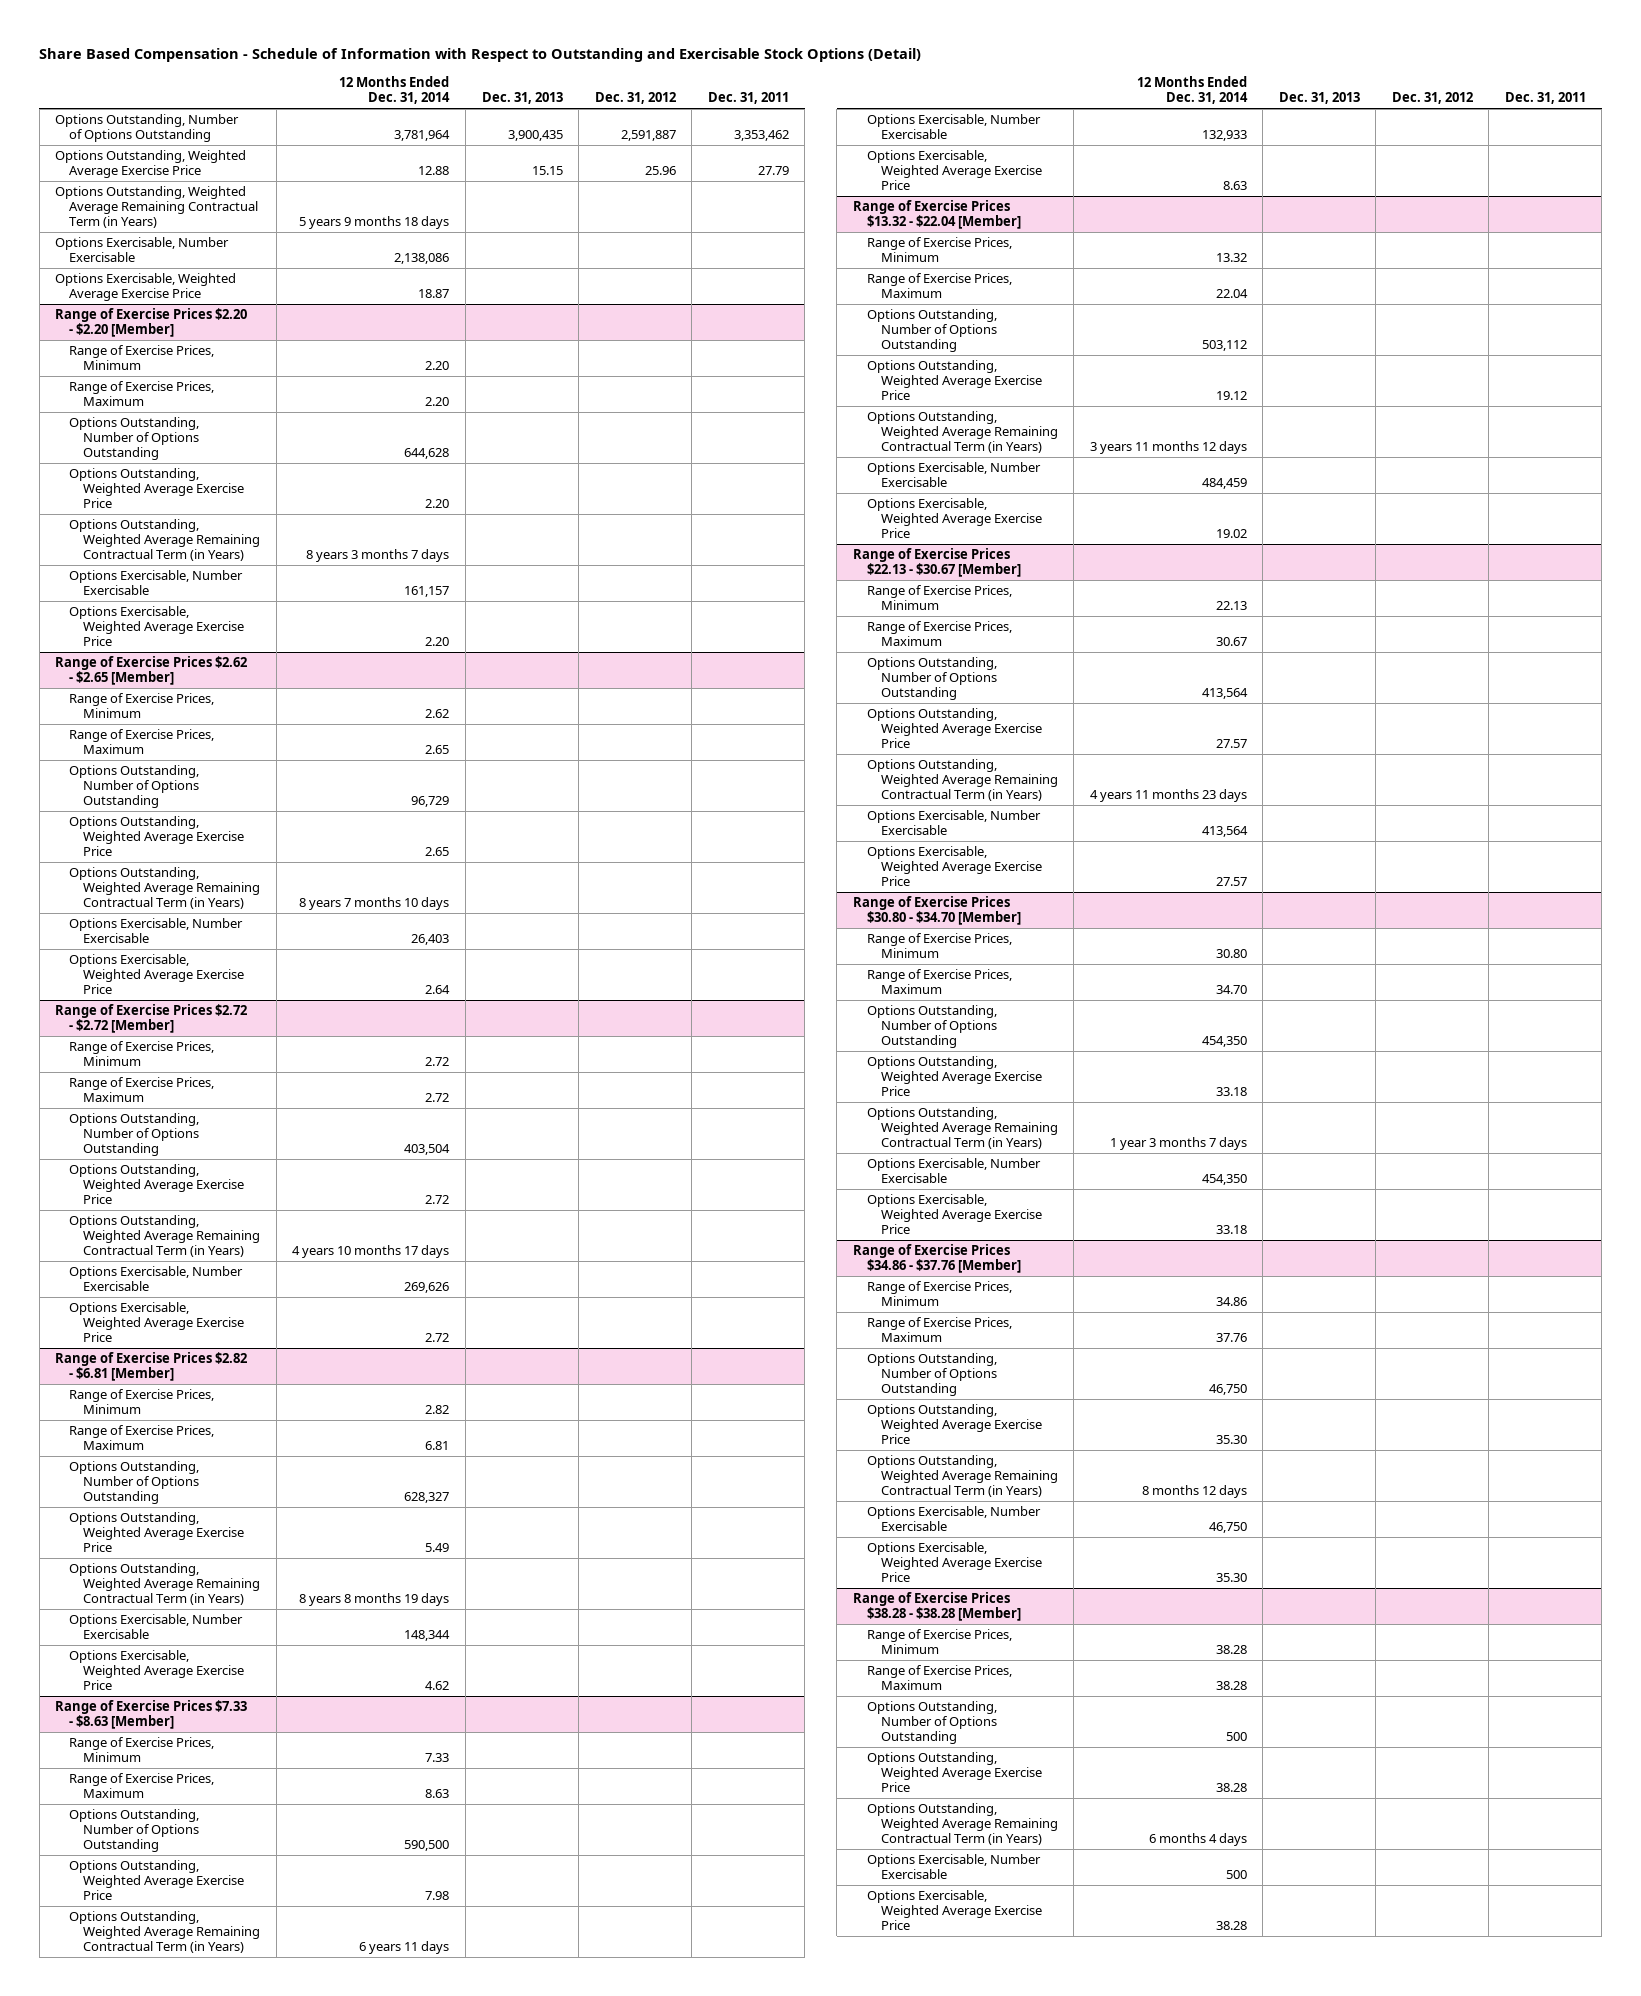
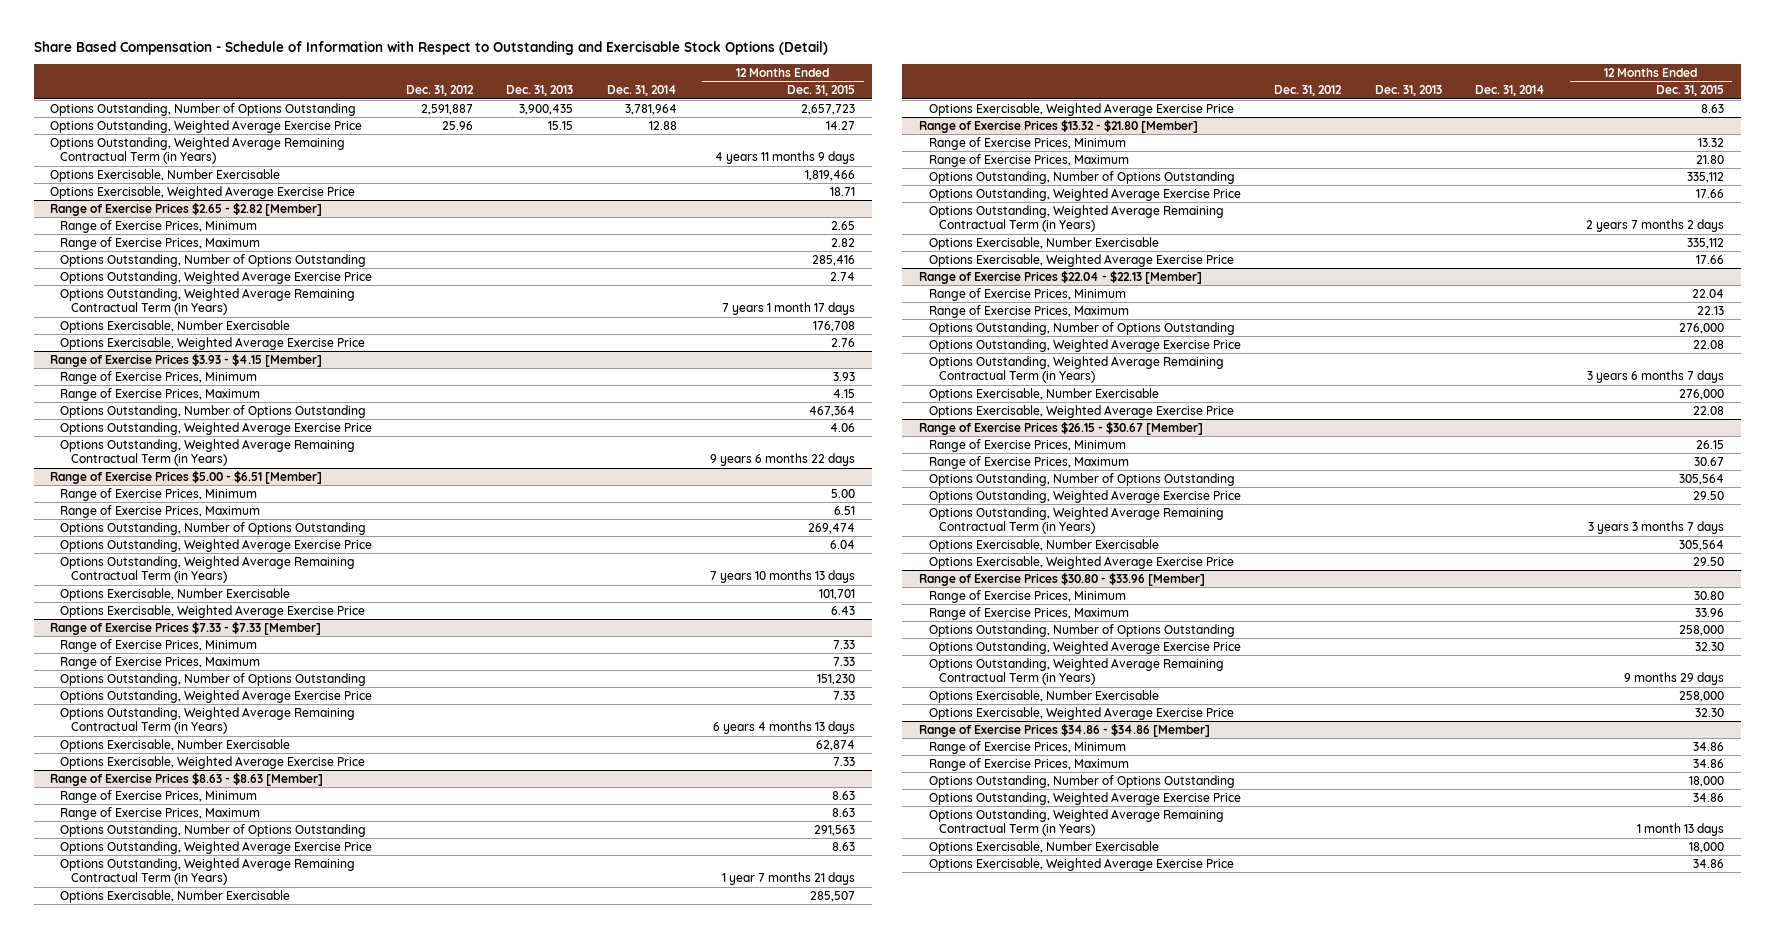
- | 12 Months Ended Dec. 31, 2014 | Dec. 31, 2013 | Dec. 31, 2012 | Dec. 31, 2011
+ | Dec. 31, 2012 | Dec. 31, 2013 | Dec. 31, 2014 | 12 Months Ended Dec. 31, 2015
- Range of Exercise Prices $2.20 - $2.20 [Member]
+ Range of Exercise Prices $2.65 - $2.82 [Member]
- Range of Exercise Prices $2.62 - $2.65 [Member]
+ Range of Exercise Prices $3.93 - $4.15 [Member]
- Options Exercisable, Number Exercisable | 26,403 | | |
- Options Exercisable, Weighted Average Exercise Price | 2.64 | | |
- Range of Exercise Prices $2.72 - $2.72 [Member]
+ Range of Exercise Prices $5.00 - $6.51 [Member]
- Range of Exercise Prices $2.82 - $6.81 [Member]
+ Range of Exercise Prices $7.33 - $7.33 [Member]
- Range of Exercise Prices $7.33 - $8.63 [Member]
+ Range of Exercise Prices $8.63 - $8.63 [Member]
- Range of Exercise Prices $13.32 - $22.04 [Member]
+ Range of Exercise Prices $13.32 - $21.80 [Member]
- Range of Exercise Prices $22.13 - $30.67 [Member]
+ Range of Exercise Prices $22.04 - $22.13 [Member]
- Range of Exercise Prices $30.80 - $34.70 [Member]
+ Range of Exercise Prices $26.15 - $30.67 [Member]
- Range of Exercise Prices $34.86 - $37.76 [Member]
+ Range of Exercise Prices $30.80 - $33.96 [Member]
- Range of Exercise Prices $38.28 - $38.28 [Member]
+ Range of Exercise Prices $34.86 - $34.86 [Member]

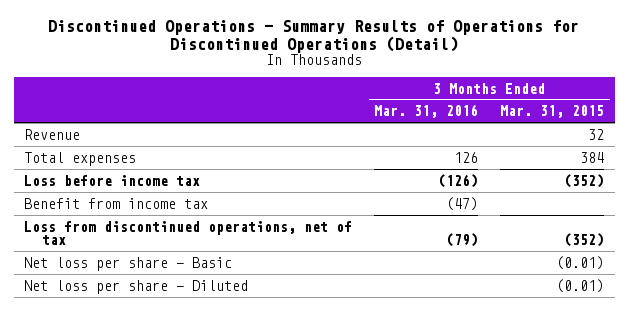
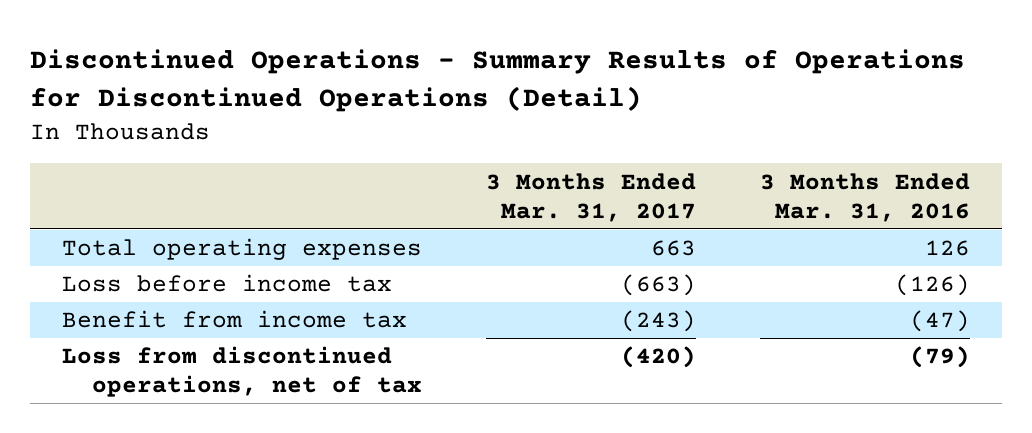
- | 3 Months Ended Mar. 31, 2016 | 3 Months Ended Mar. 31, 2015
+ | 3 Months Ended Mar. 31, 2017 | 3 Months Ended Mar. 31, 2016
- Revenue | | 32
- Total expenses | 126 | 384
+ Total operating expenses | 663 | 126
- Net loss per share - Basic | | (0.01)
- Net loss per share - Diluted | | (0.01)

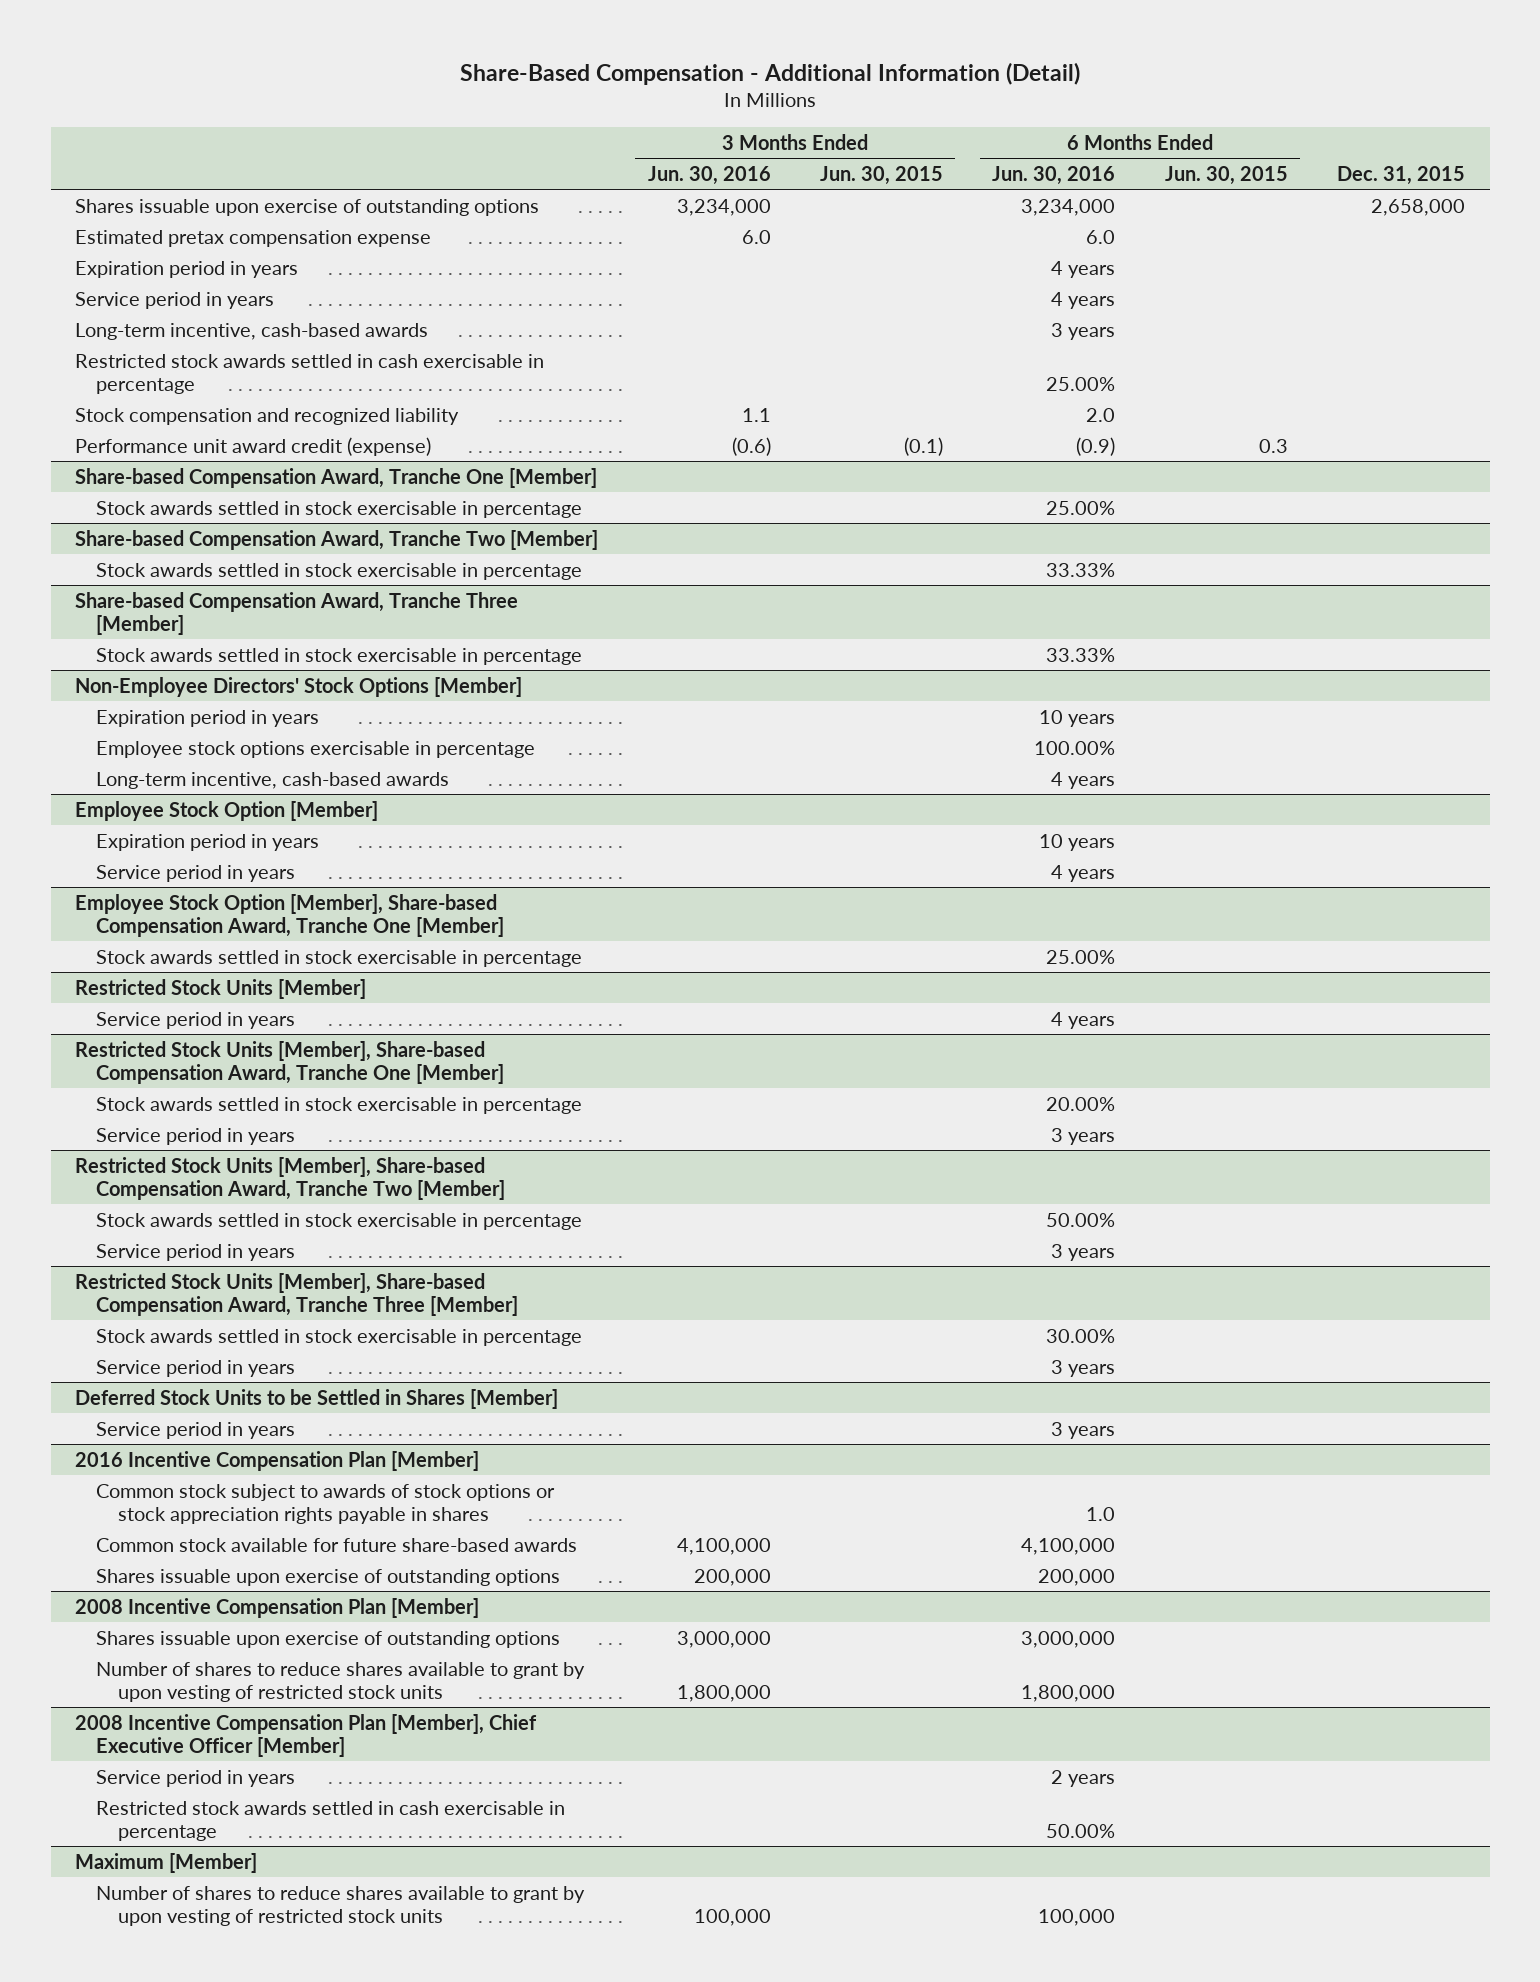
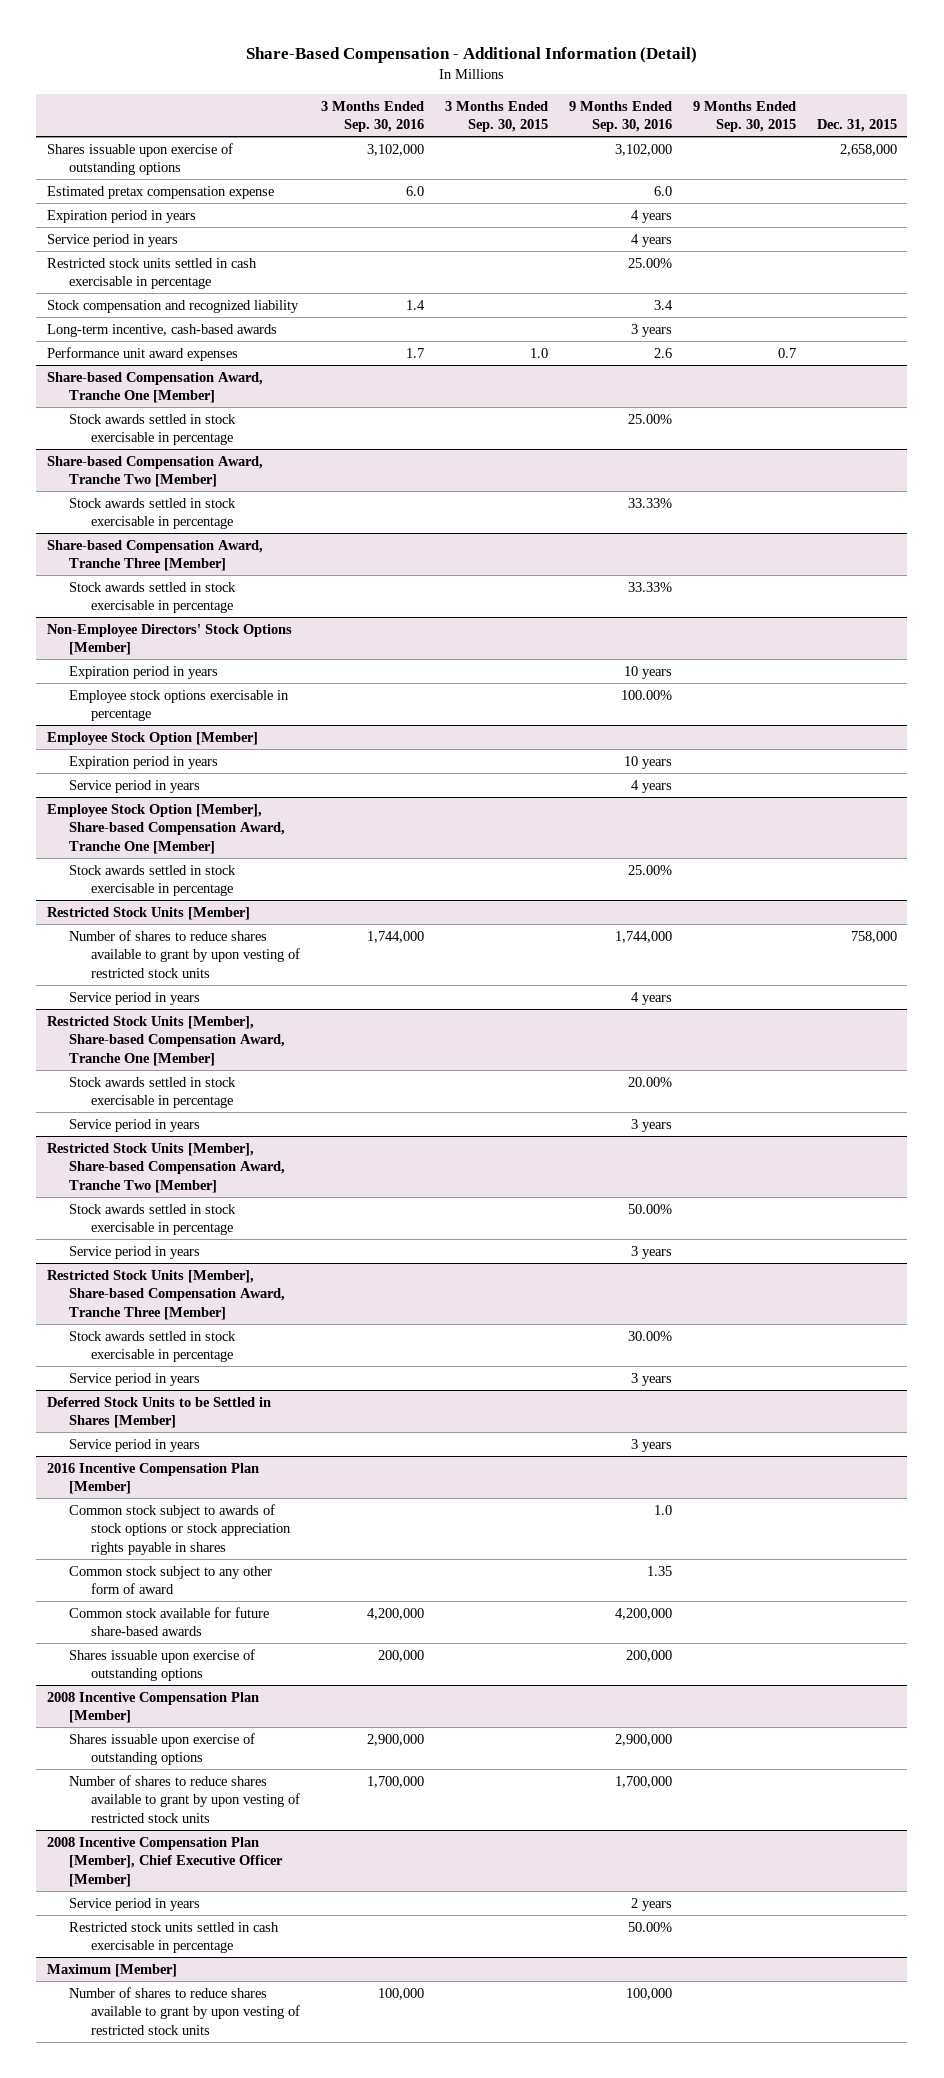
- | 3 Months Ended Jun. 30, 2016 | 3 Months Ended Jun. 30, 2015 | 6 Months Ended Jun. 30, 2016 | 6 Months Ended Jun. 30, 2015 | Dec. 31, 2015
+ | 3 Months Ended Sep. 30, 2016 | 3 Months Ended Sep. 30, 2015 | 9 Months Ended Sep. 30, 2016 | 9 Months Ended Sep. 30, 2015 | Dec. 31, 2015
- Restricted stock awards settled in cash exercisable in percentage | | | 25.00% | |
+ Restricted stock units settled in cash exercisable in percentage | | | 25.00% | |
- Performance unit award credit (expense) | (0.6) | (0.1) | (0.9) | 0.3 |
moved down: Long-term incentive, cash-based awards | | | 3 years | |
+ Performance unit award expenses | 1.7 | 1.0 | 2.6 | 0.7 |
@ Non-Employee Directors' Stock Options [Member]
- Long-term incentive, cash-based awards | | | 4 years | |
@ Restricted Stock Units [Member]
+ Number of shares to reduce shares available to grant by upon vesting of restricted stock units | 1,744,000 | | 1,744,000 | | 758,000
@ 2016 Incentive Compensation Plan [Member]
+ Common stock subject to any other form of award | | | 1.35 | |
@ 2008 Incentive Compensation Plan [Member], Chief Executive Officer [Member]
- Restricted stock awards settled in cash exercisable in percentage | | | 50.00% | |
+ Restricted stock units settled in cash exercisable in percentage | | | 50.00% | |

